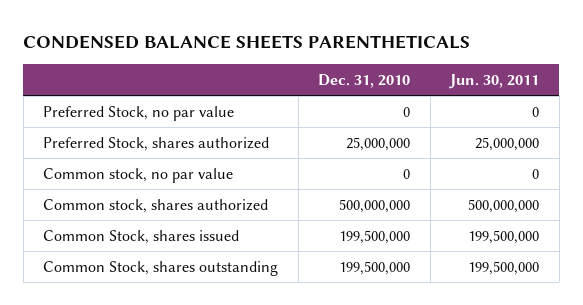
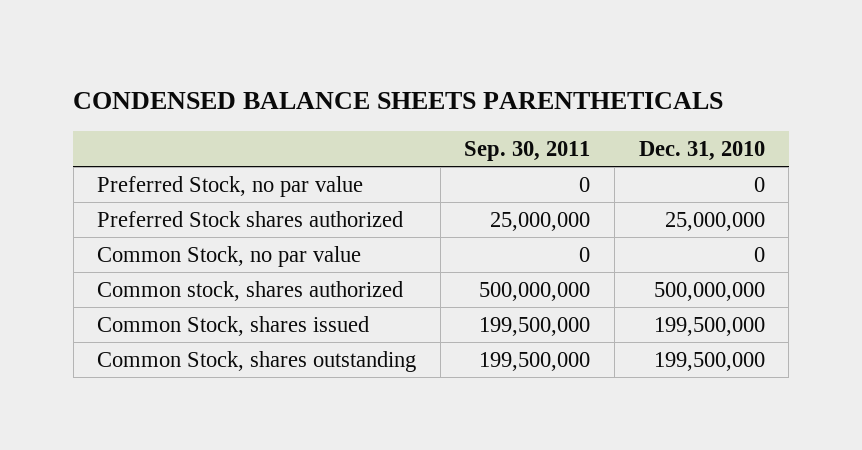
- | Dec. 31, 2010 | Jun. 30, 2011
+ | Sep. 30, 2011 | Dec. 31, 2010
- Preferred Stock, shares authorized | 25,000,000 | 25,000,000
- Common stock, no par value | 0 | 0
+ Preferred Stock shares authorized | 25,000,000 | 25,000,000
+ Common Stock, no par value | 0 | 0

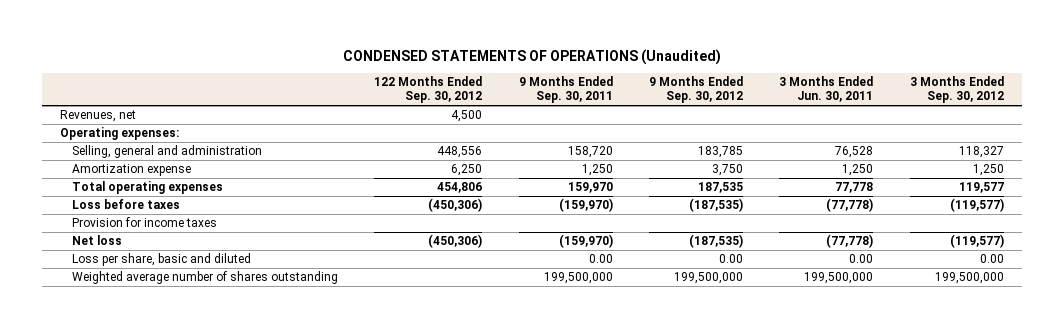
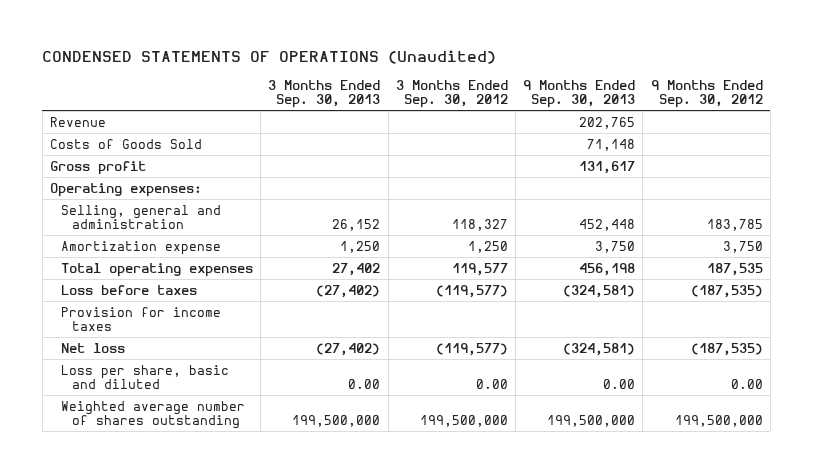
- | 122 Months Ended Sep. 30, 2012 | 9 Months Ended Sep. 30, 2011 | 9 Months Ended Sep. 30, 2012 | 3 Months Ended Jun. 30, 2011 | 3 Months Ended Sep. 30, 2012
+ | 3 Months Ended Sep. 30, 2013 | 3 Months Ended Sep. 30, 2012 | 9 Months Ended Sep. 30, 2013 | 9 Months Ended Sep. 30, 2012
- Revenues, net | 4,500 | | | |
+ Revenue | | | 202,765 |
+ Costs of Goods Sold | | | 71,148 |
+ Gross profit | | | 131,617 |

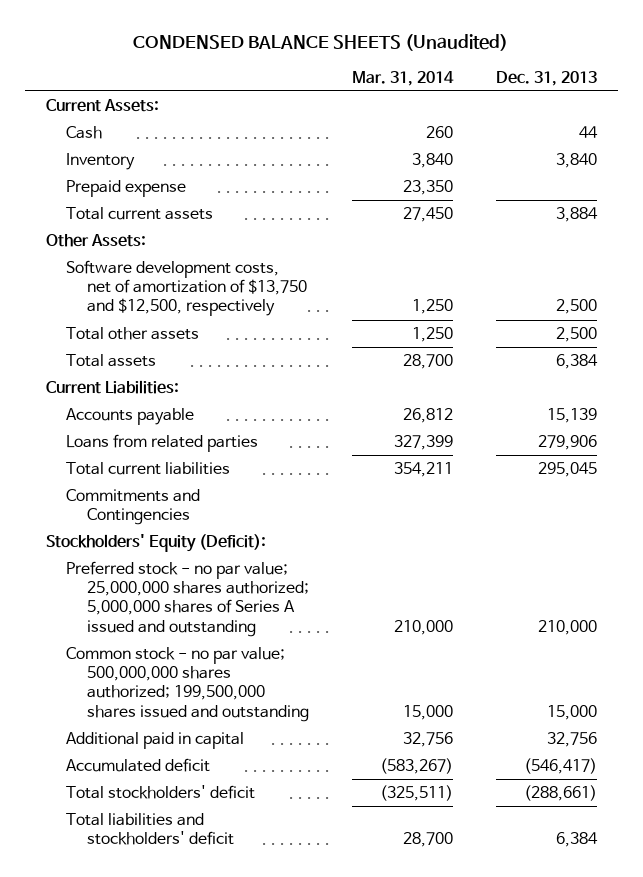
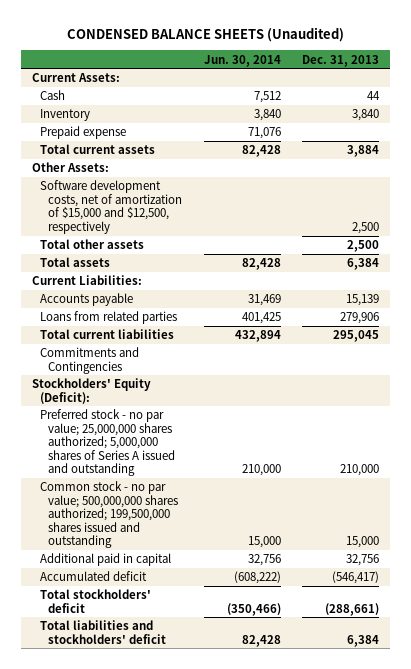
- | Mar. 31, 2014 | Dec. 31, 2013
+ | Jun. 30, 2014 | Dec. 31, 2013
- Software development costs, net of amortization of $13,750 and $12,500, respectively | 1,250 | 2,500
+ Software development costs, net of amortization of $15,000 and $12,500, respectively | | 2,500

